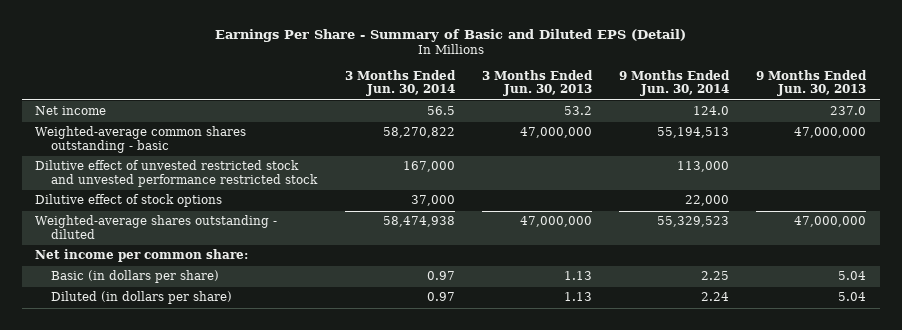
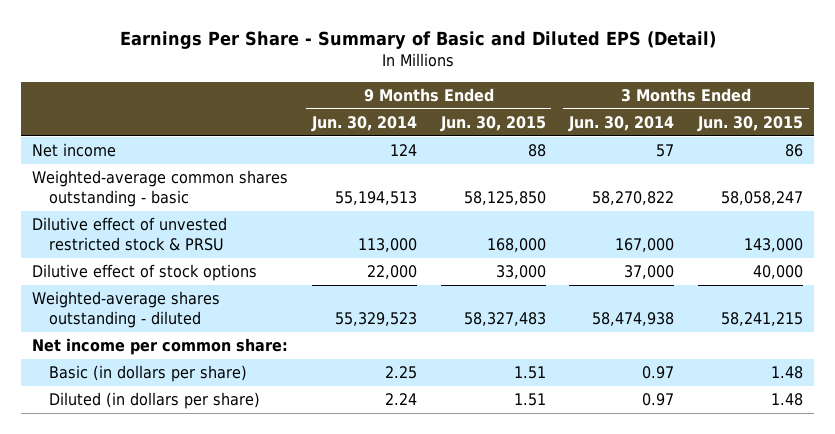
- | 3 Months Ended Jun. 30, 2014 | 3 Months Ended Jun. 30, 2013 | 9 Months Ended Jun. 30, 2014 | 9 Months Ended Jun. 30, 2013
+ | 9 Months Ended Jun. 30, 2014 | 9 Months Ended Jun. 30, 2015 | 3 Months Ended Jun. 30, 2014 | 3 Months Ended Jun. 30, 2015
- Net income | 56.5 | 53.2 | 124.0 | 237.0
+ Net income | 124 | 88 | 57 | 86
- Dilutive effect of unvested restricted stock and unvested performance restricted stock | 167,000 | | 113,000 |
+ Dilutive effect of unvested restricted stock & PRSU | 113,000 | 168,000 | 167,000 | 143,000

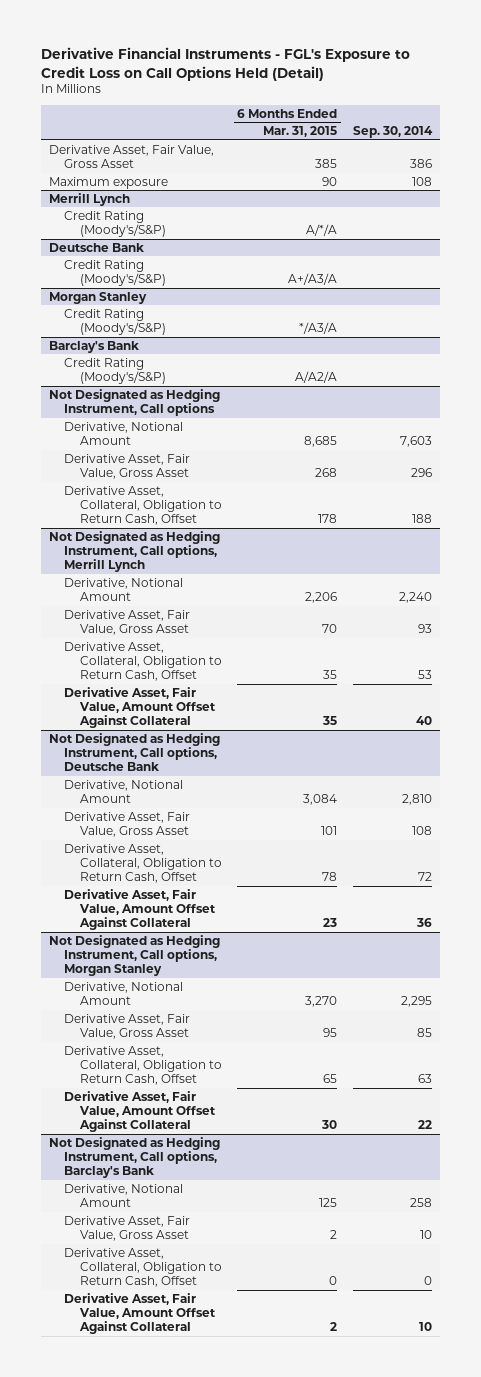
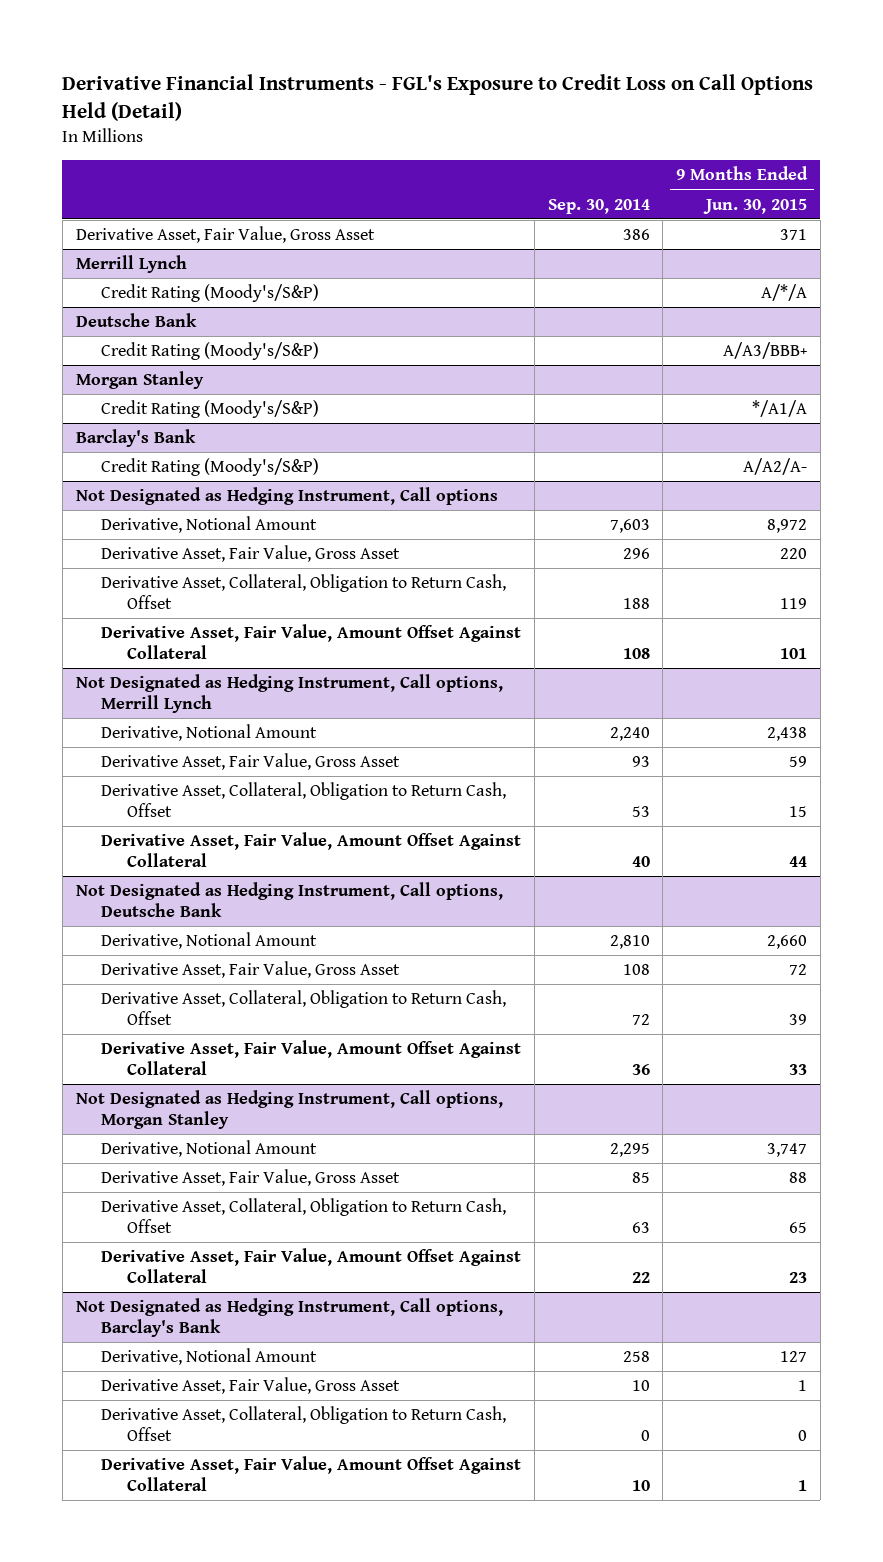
- | 6 Months Ended Mar. 31, 2015 | Sep. 30, 2014
+ | Sep. 30, 2014 | 9 Months Ended Jun. 30, 2015
- Maximum exposure | 90 | 108
@ Not Designated as Hedging Instrument, Call options
+ Derivative Asset, Fair Value, Amount Offset Against Collateral | 108 | 101

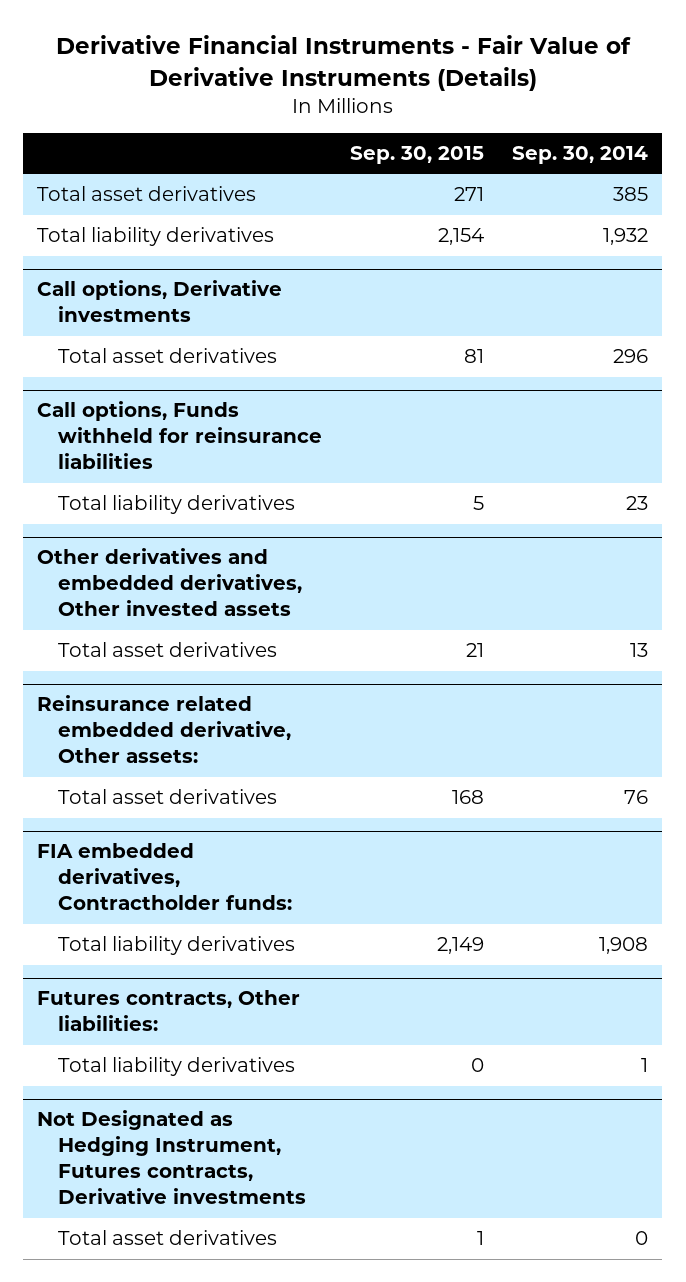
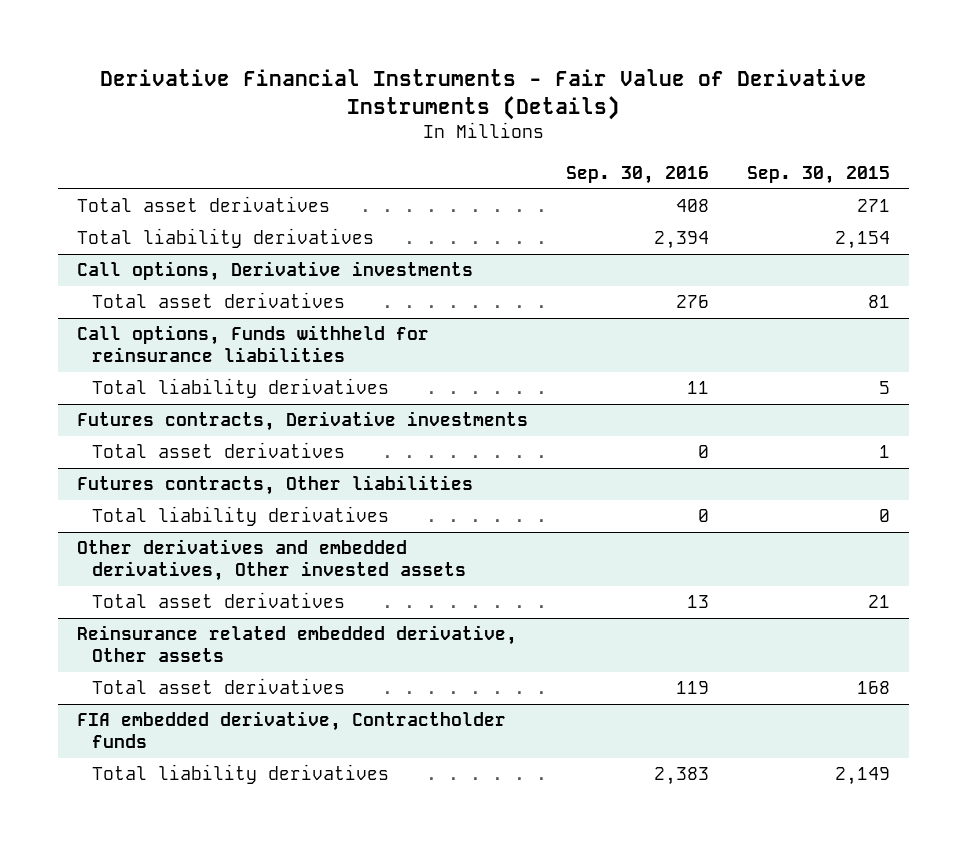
- | Sep. 30, 2015 | Sep. 30, 2014
+ | Sep. 30, 2016 | Sep. 30, 2015
+ Futures contracts, Derivative investments
+ Total asset derivatives | 0 | 1
+ Futures contracts, Other liabilities
+ Total liability derivatives | 0 | 0
- Reinsurance related embedded derivative, Other assets:
+ Reinsurance related embedded derivative, Other assets
- FIA embedded derivatives, Contractholder funds:
+ FIA embedded derivative, Contractholder funds
- Futures contracts, Other liabilities:
- Total liability derivatives | 0 | 1
- Not Designated as Hedging Instrument, Futures contracts, Derivative investments
- Total asset derivatives | 1 | 0

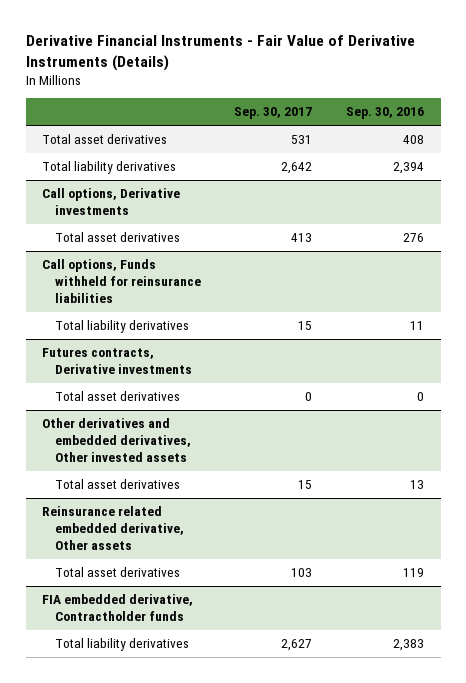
- | Sep. 30, 2016 | Sep. 30, 2015
+ | Sep. 30, 2017 | Sep. 30, 2016
- Futures contracts, Other liabilities
- Total liability derivatives | 0 | 0

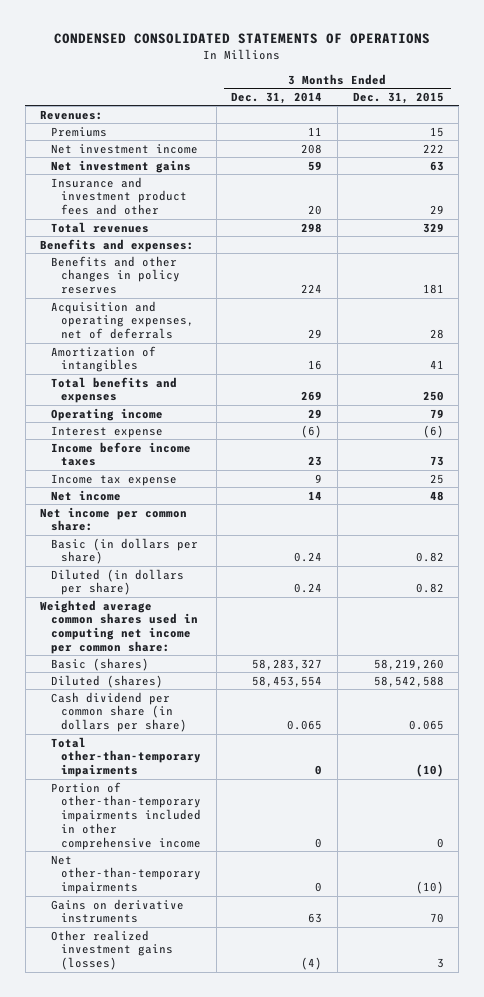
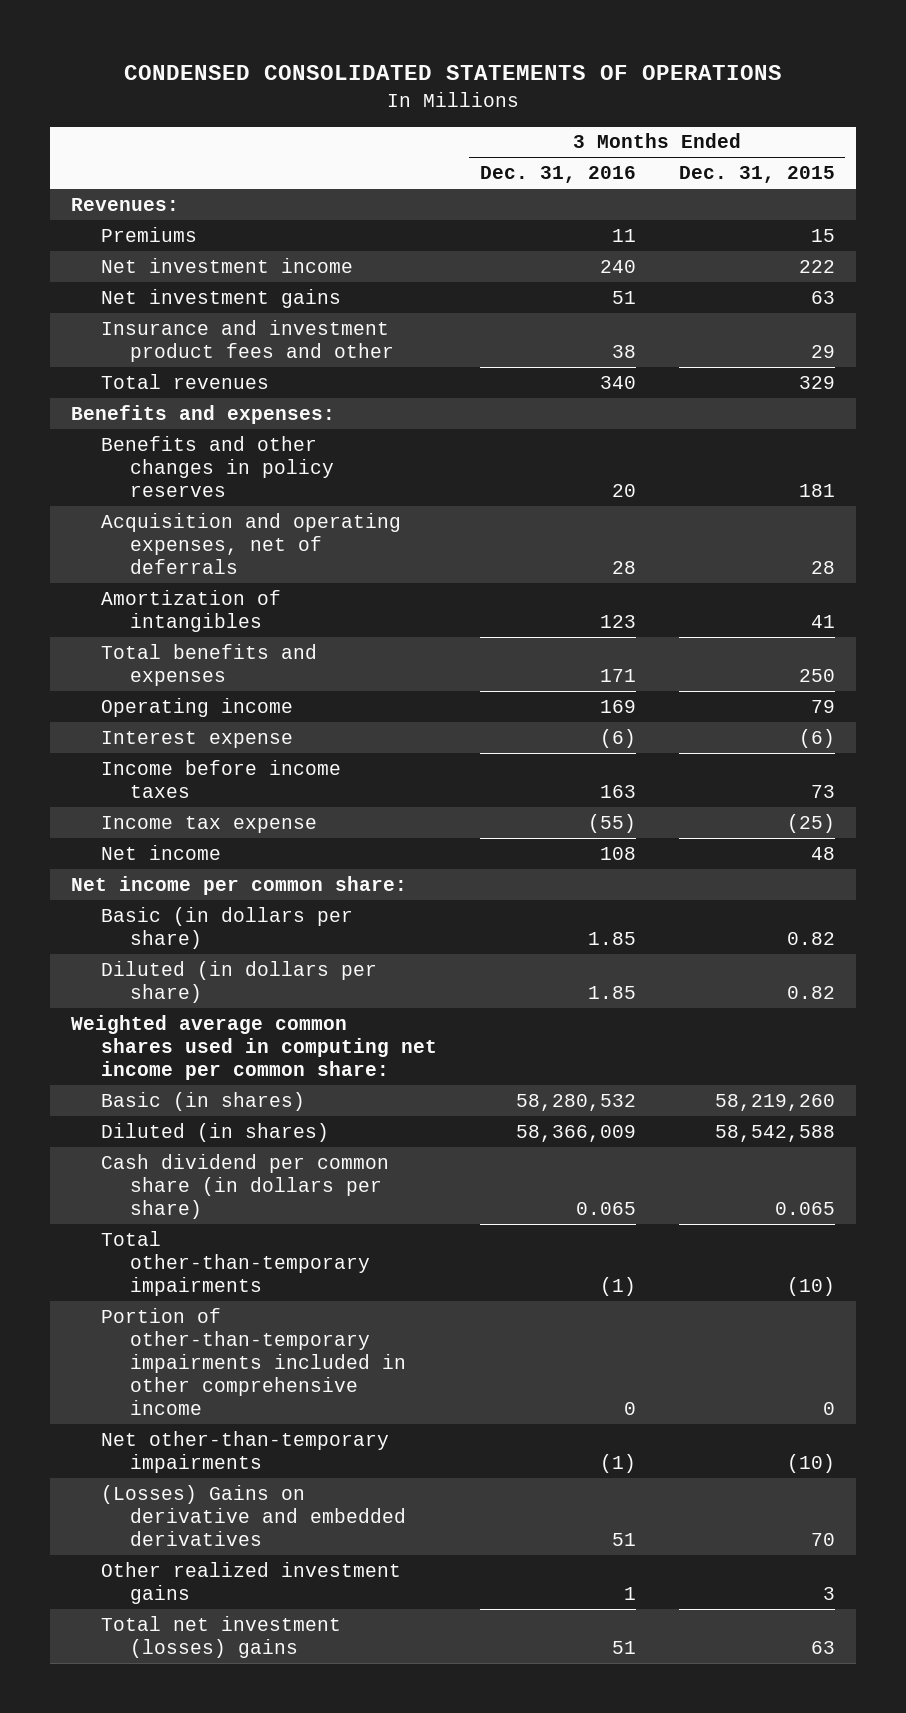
- | 3 Months Ended Dec. 31, 2014 | 3 Months Ended Dec. 31, 2015
+ | 3 Months Ended Dec. 31, 2016 | 3 Months Ended Dec. 31, 2015
- Income tax expense | 9 | 25
+ Income tax expense | (55) | (25)
- Basic (shares) | 58,283,327 | 58,219,260
- Diluted (shares) | 58,453,554 | 58,542,588
+ Basic (in shares) | 58,280,532 | 58,219,260
+ Diluted (in shares) | 58,366,009 | 58,542,588
- Gains on derivative instruments | 63 | 70
- Other realized investment gains (losses) | (4) | 3
+ (Losses) Gains on derivative and embedded derivatives | 51 | 70
+ Other realized investment gains | 1 | 3
+ Total net investment (losses) gains | 51 | 63

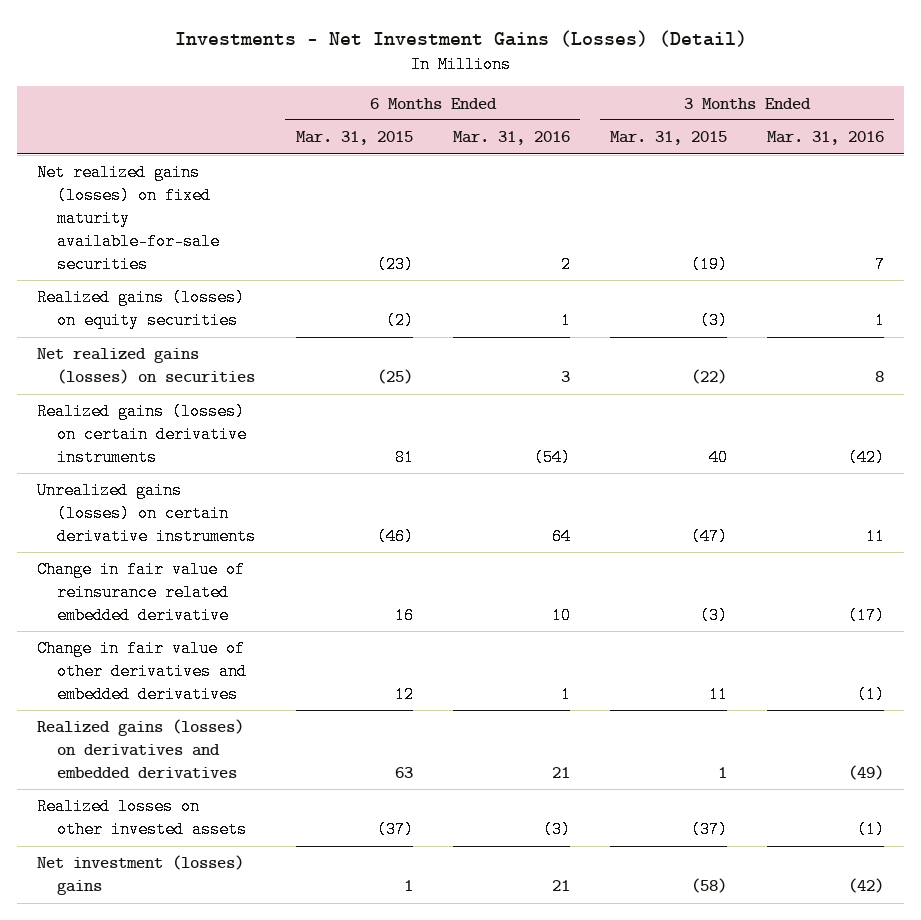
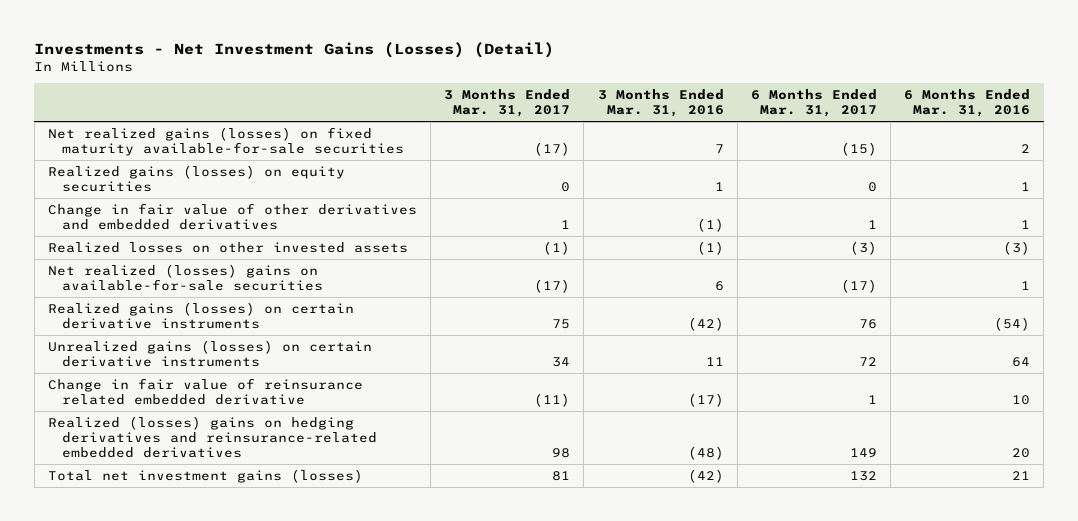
- | 6 Months Ended Mar. 31, 2015 | 6 Months Ended Mar. 31, 2016 | 3 Months Ended Mar. 31, 2015 | 3 Months Ended Mar. 31, 2016
+ | 3 Months Ended Mar. 31, 2017 | 3 Months Ended Mar. 31, 2016 | 6 Months Ended Mar. 31, 2017 | 6 Months Ended Mar. 31, 2016
- Net realized gains (losses) on securities | (25) | 3 | (22) | 8
moved up: Change in fair value of other derivatives and embedded derivatives | 1 | (1) | 1 | 1
moved up: Realized losses on other invested assets | (1) | (1) | (3) | (3)
+ Net realized (losses) gains on available-for-sale securities | (17) | 6 | (17) | 1
- Realized gains (losses) on derivatives and embedded derivatives | 63 | 21 | 1 | (49)
- Net investment (losses) gains | 1 | 21 | (58) | (42)
+ Realized (losses) gains on hedging derivatives and reinsurance-related embedded derivatives | 98 | (48) | 149 | 20
+ Total net investment gains (losses) | 81 | (42) | 132 | 21

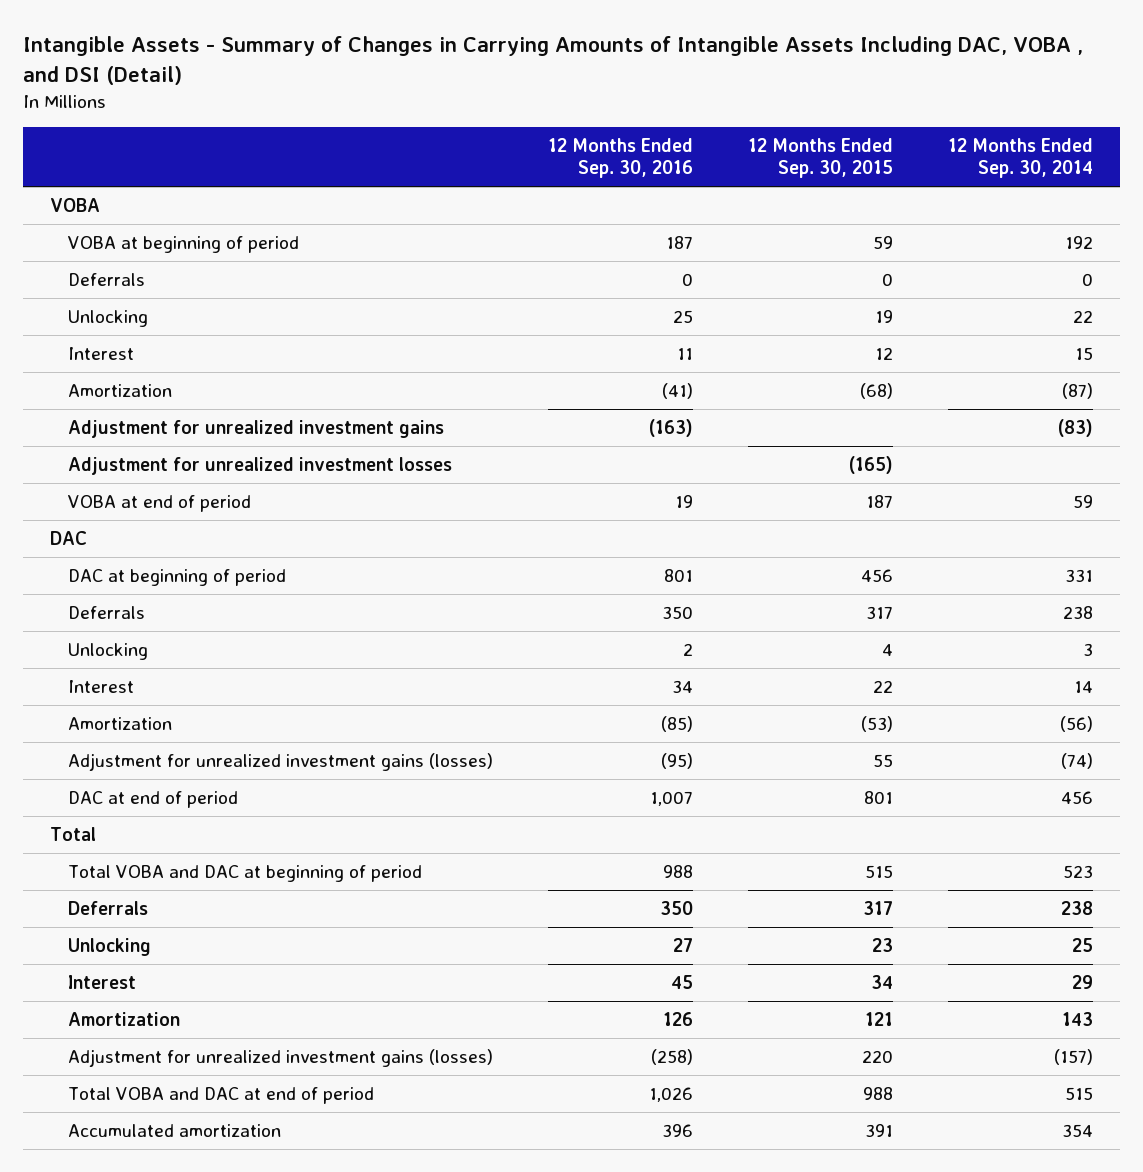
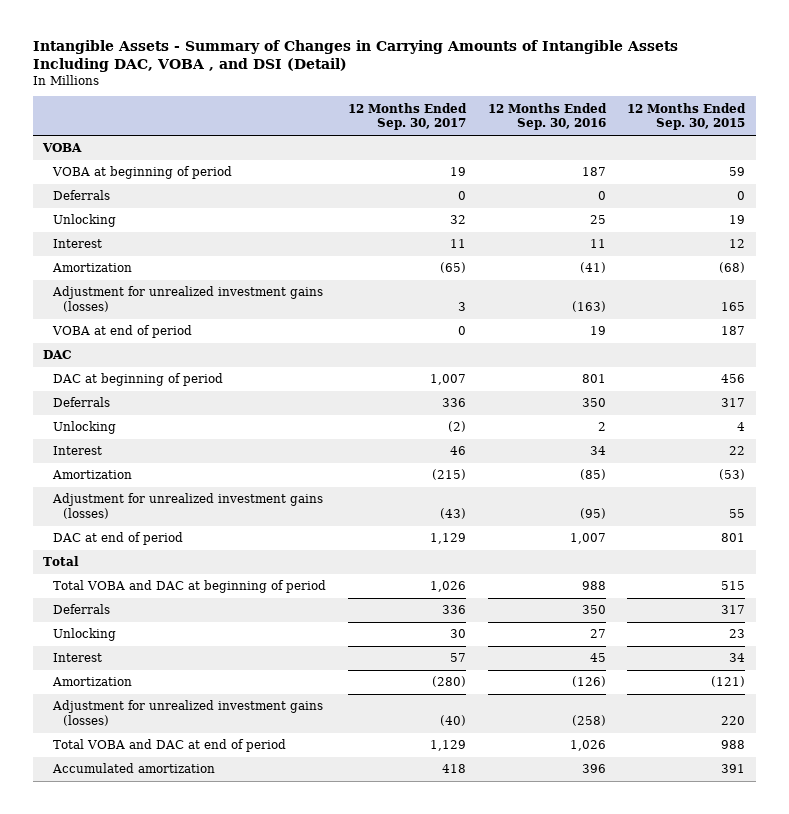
- | 12 Months Ended Sep. 30, 2016 | 12 Months Ended Sep. 30, 2015 | 12 Months Ended Sep. 30, 2014
+ | 12 Months Ended Sep. 30, 2017 | 12 Months Ended Sep. 30, 2016 | 12 Months Ended Sep. 30, 2015
- Adjustment for unrealized investment gains | (163) | | (83)
- Adjustment for unrealized investment losses | | (165) |
+ Adjustment for unrealized investment gains (losses) | 3 | (163) | 165
- Amortization | 126 | 121 | 143
+ Amortization | (280) | (126) | (121)

